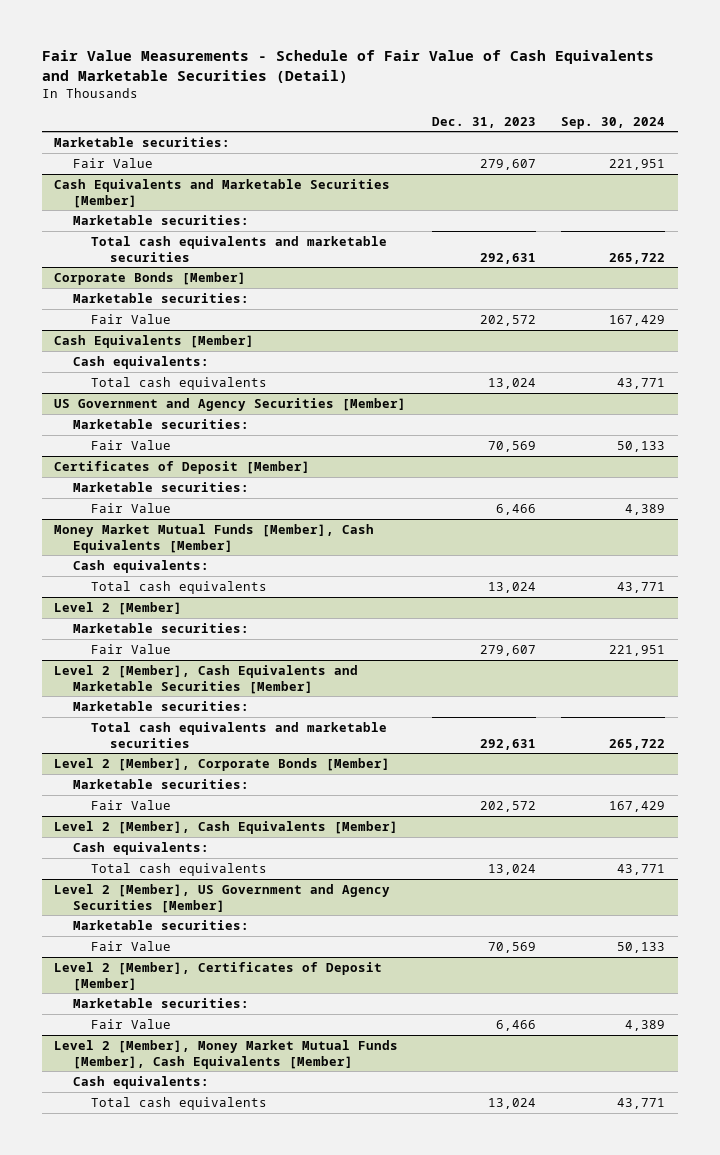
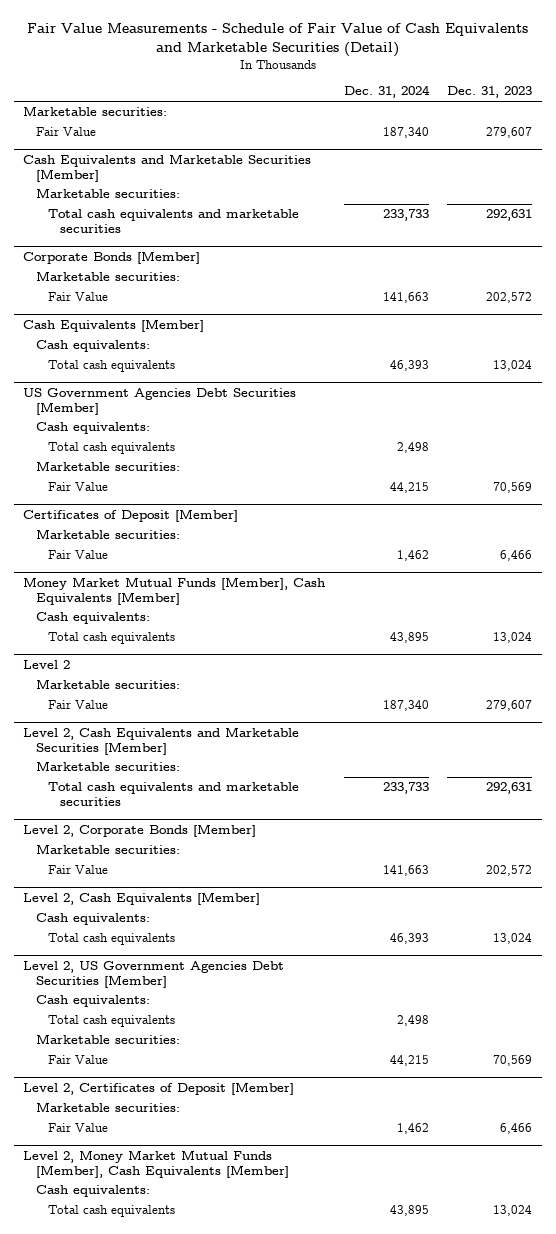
- | Dec. 31, 2023 | Sep. 30, 2024
+ | Dec. 31, 2024 | Dec. 31, 2023
- US Government and Agency Securities [Member]
+ US Government Agencies Debt Securities [Member]
+ Cash equivalents:
+ Total cash equivalents | 2,498 |
- Level 2 [Member]
+ Level 2
- Level 2 [Member], Cash Equivalents and Marketable Securities [Member]
+ Level 2, Cash Equivalents and Marketable Securities [Member]
- Level 2 [Member], Corporate Bonds [Member]
+ Level 2, Corporate Bonds [Member]
- Level 2 [Member], Cash Equivalents [Member]
+ Level 2, Cash Equivalents [Member]
- Level 2 [Member], US Government and Agency Securities [Member]
+ Level 2, US Government Agencies Debt Securities [Member]
+ Cash equivalents:
+ Total cash equivalents | 2,498 |
- Level 2 [Member], Certificates of Deposit [Member]
+ Level 2, Certificates of Deposit [Member]
- Level 2 [Member], Money Market Mutual Funds [Member], Cash Equivalents [Member]
+ Level 2, Money Market Mutual Funds [Member], Cash Equivalents [Member]

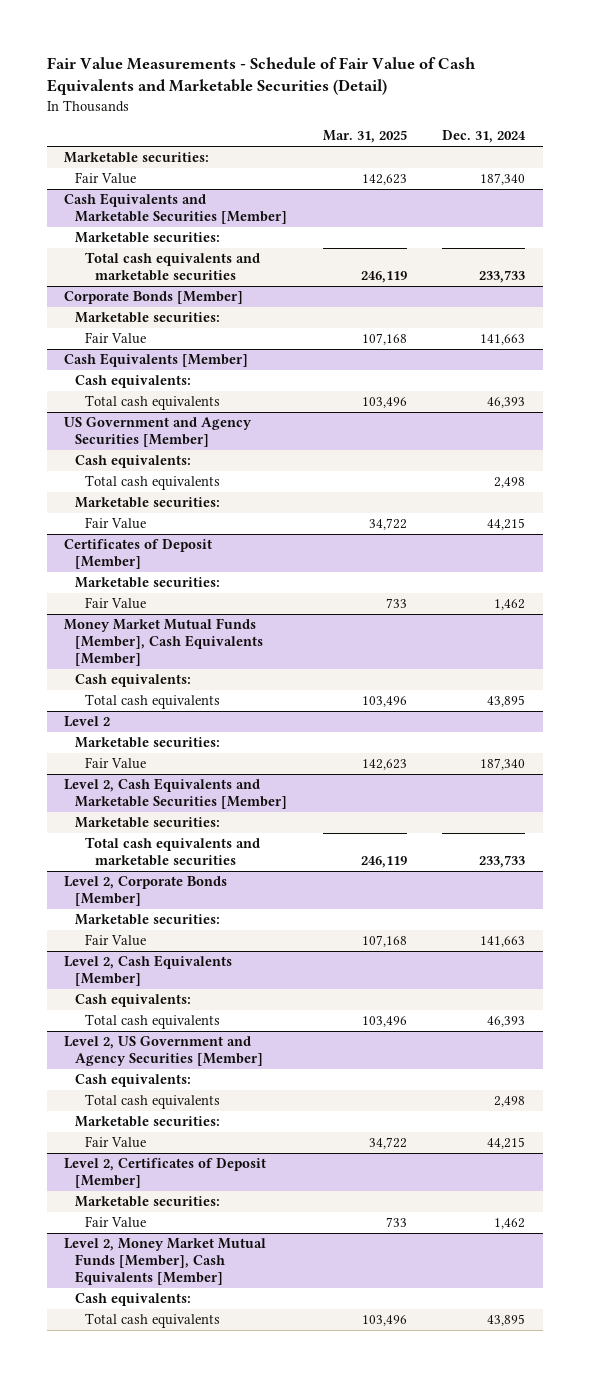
- | Dec. 31, 2024 | Dec. 31, 2023
+ | Mar. 31, 2025 | Dec. 31, 2024
- US Government Agencies Debt Securities [Member]
+ US Government and Agency Securities [Member]
- Level 2, US Government Agencies Debt Securities [Member]
+ Level 2, US Government and Agency Securities [Member]

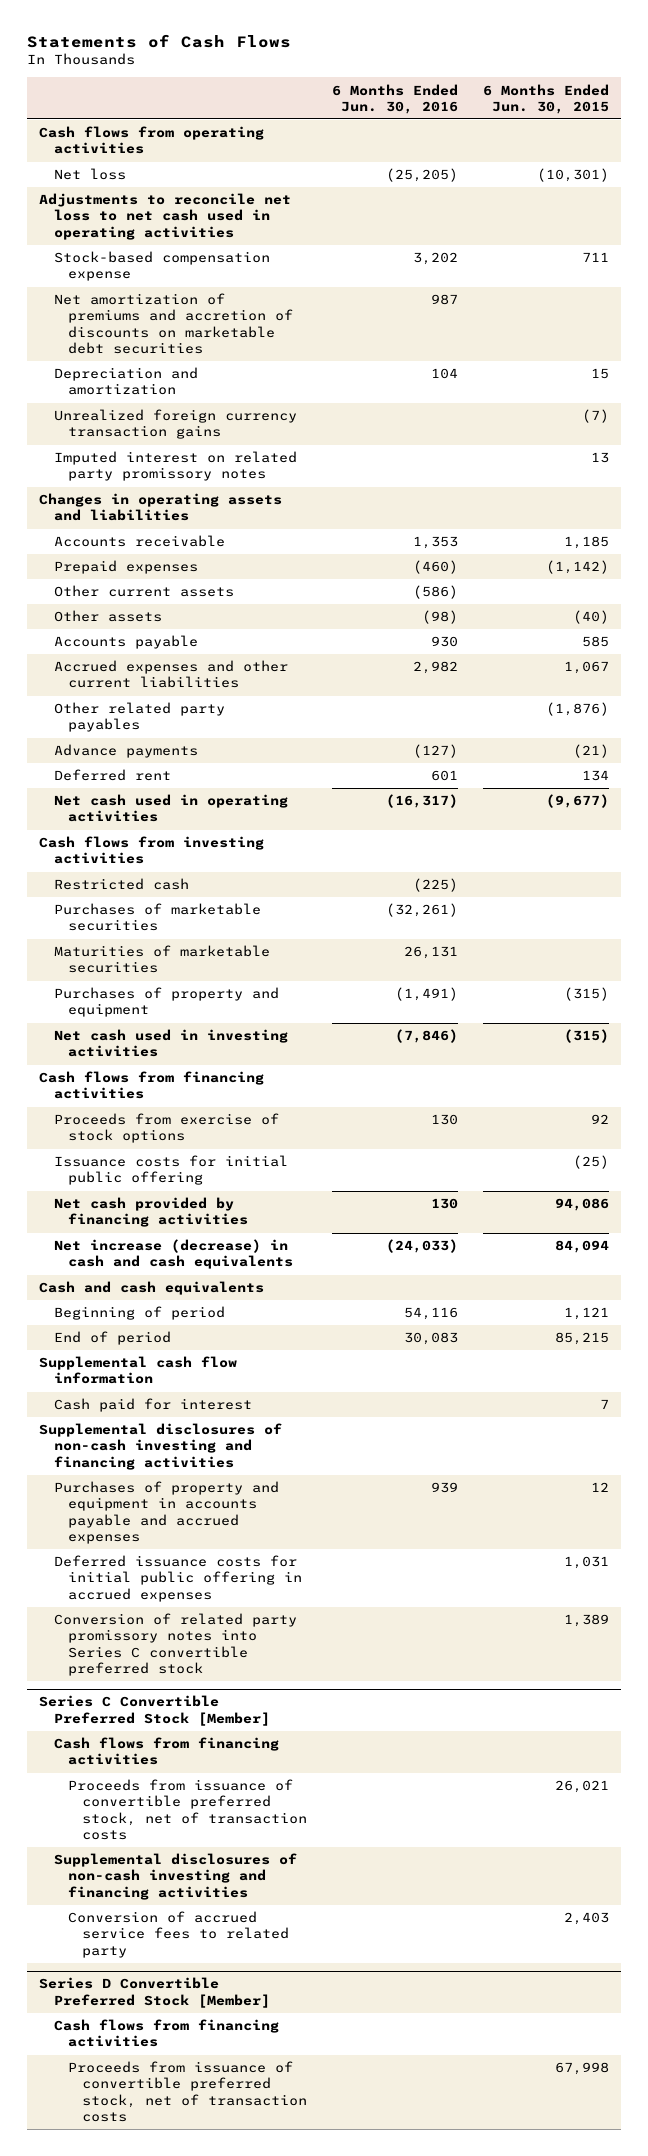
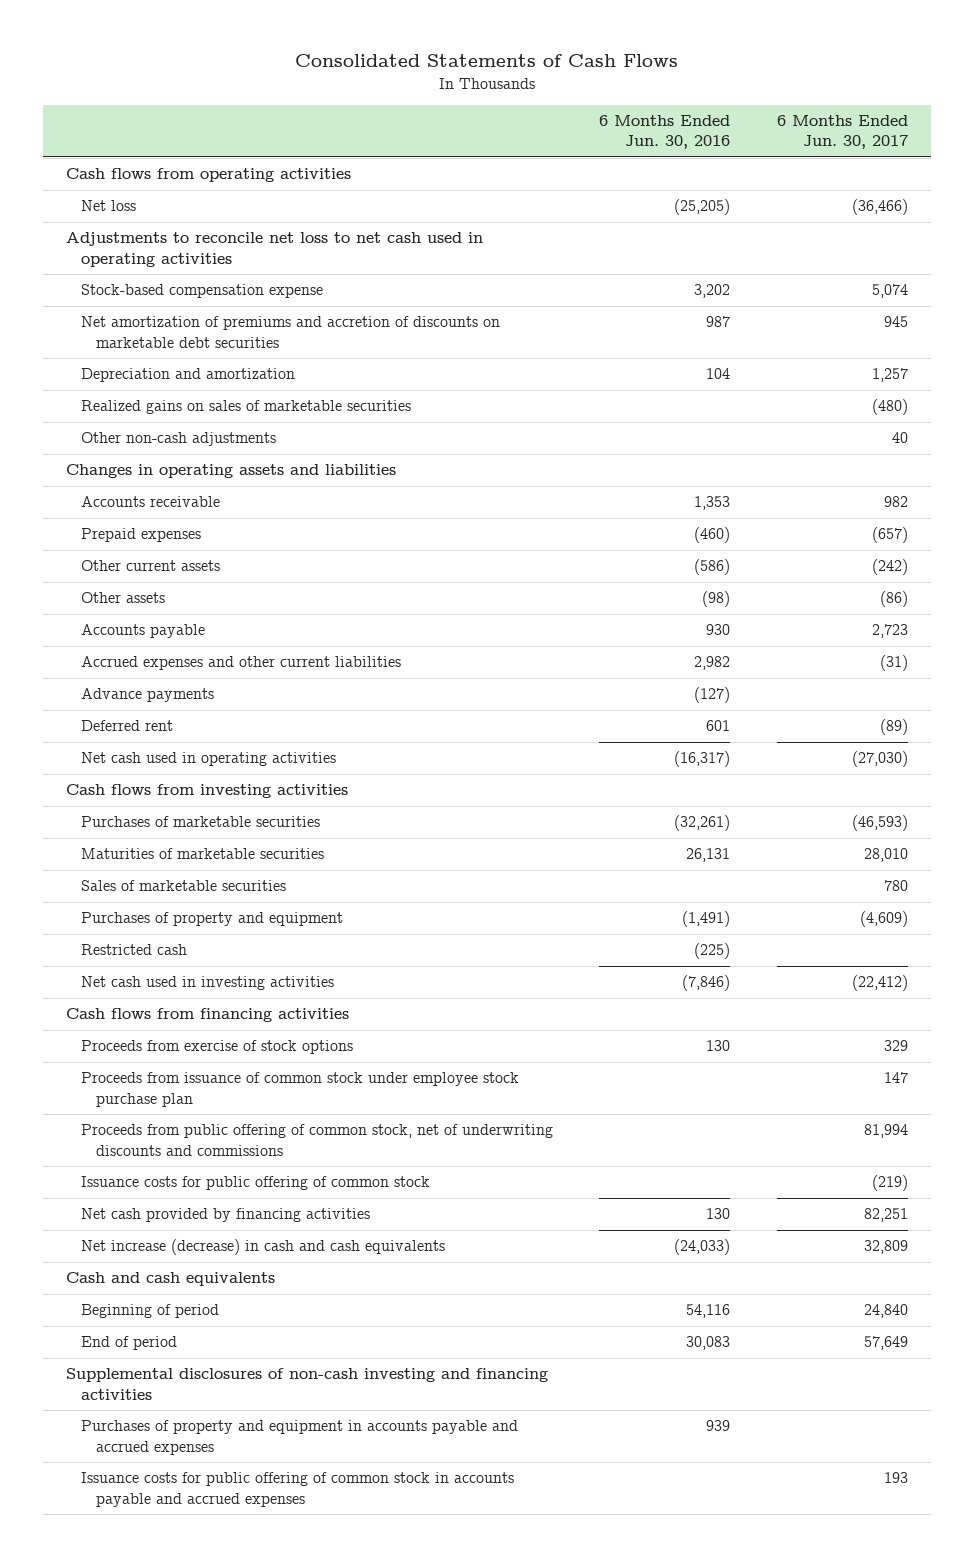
- Statements of Cash Flows
+ Consolidated Statements of Cash Flows
- | 6 Months Ended Jun. 30, 2016 | 6 Months Ended Jun. 30, 2015
+ | 6 Months Ended Jun. 30, 2016 | 6 Months Ended Jun. 30, 2017
- Unrealized foreign currency transaction gains | | (7)
- Imputed interest on related party promissory notes | | 13
+ Realized gains on sales of marketable securities | | (480)
+ Other non-cash adjustments | | 40
- Other related party payables | | (1,876)
+ Sales of marketable securities | | 780
moved down: Restricted cash | (225) |
- Issuance costs for initial public offering | | (25)
+ Proceeds from issuance of common stock under employee stock purchase plan | | 147
+ Proceeds from public offering of common stock, net of underwriting discounts and commissions | | 81,994
+ Issuance costs for public offering of common stock | | (219)
- Supplemental cash flow information
- Cash paid for interest | | 7
- Deferred issuance costs for initial public offering in accrued expenses | | 1,031
- Conversion of related party promissory notes into Series C convertible preferred stock | | 1,389
- Series C Convertible Preferred Stock [Member]
- Cash flows from financing activities
- Proceeds from issuance of convertible preferred stock, net of transaction costs | | 26,021
- Supplemental disclosures of non-cash investing and financing activities
- Conversion of accrued service fees to related party | | 2,403
- Series D Convertible Preferred Stock [Member]
- Cash flows from financing activities
- Proceeds from issuance of convertible preferred stock, net of transaction costs | | 67,998
+ Issuance costs for public offering of common stock in accounts payable and accrued expenses | | 193

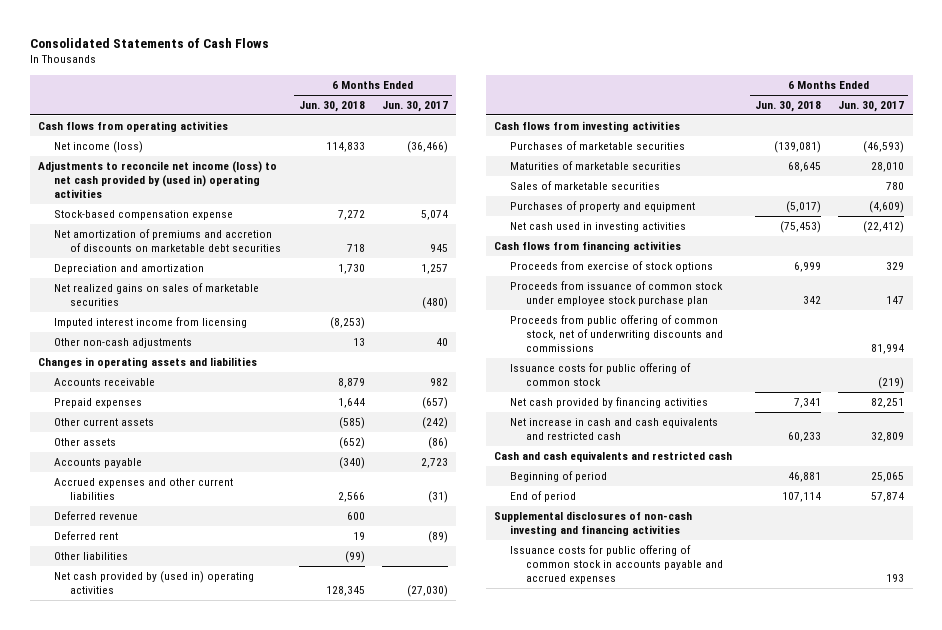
- | 6 Months Ended Jun. 30, 2016 | 6 Months Ended Jun. 30, 2017
+ | 6 Months Ended Jun. 30, 2018 | 6 Months Ended Jun. 30, 2017
- Net loss | (25,205) | (36,466)
- Adjustments to reconcile net loss to net cash used in operating activities
+ Net income (loss) | 114,833 | (36,466)
+ Adjustments to reconcile net income (loss) to net cash provided by (used in) operating activities
- Realized gains on sales of marketable securities | | (480)
+ Net realized gains on sales of marketable securities | | (480)
+ Imputed interest income from licensing | (8,253) |
- Advance payments | (127) |
+ Deferred revenue | 600 |
- Net cash used in operating activities | (16,317) | (27,030)
+ Other liabilities | (99) |
+ Net cash provided by (used in) operating activities | 128,345 | (27,030)
- Restricted cash | (225) |
- Net increase (decrease) in cash and cash equivalents | (24,033) | 32,809
- Cash and cash equivalents
- Beginning of period | 54,116 | 24,840
- End of period | 30,083 | 57,649
+ Net increase in cash and cash equivalents and restricted cash | 60,233 | 32,809
+ Cash and cash equivalents and restricted cash
+ Beginning of period | 46,881 | 25,065
+ End of period | 107,114 | 57,874
- Purchases of property and equipment in accounts payable and accrued expenses | 939 |

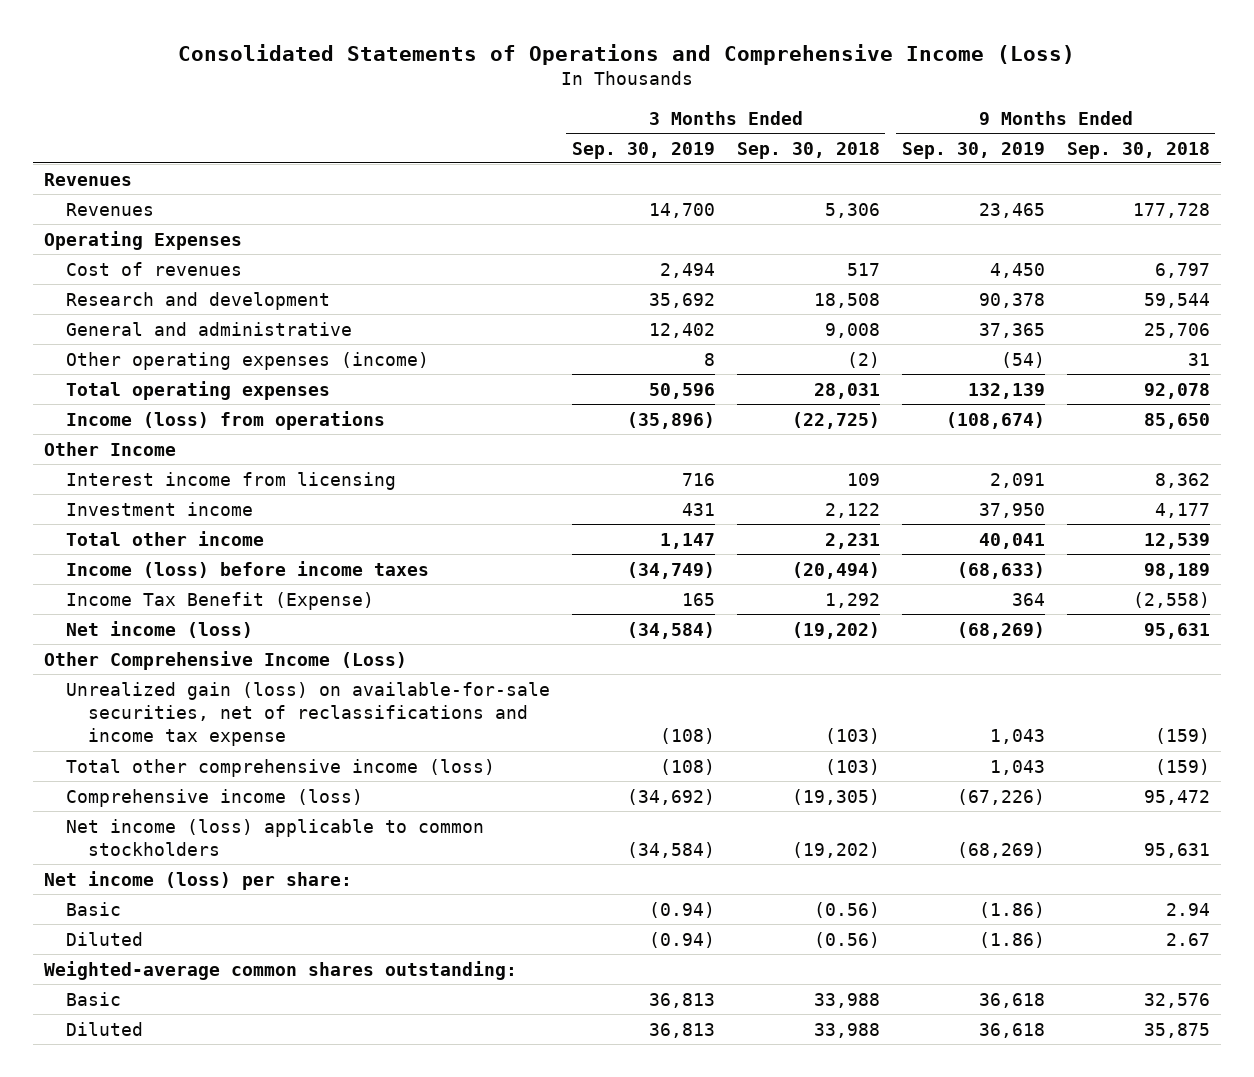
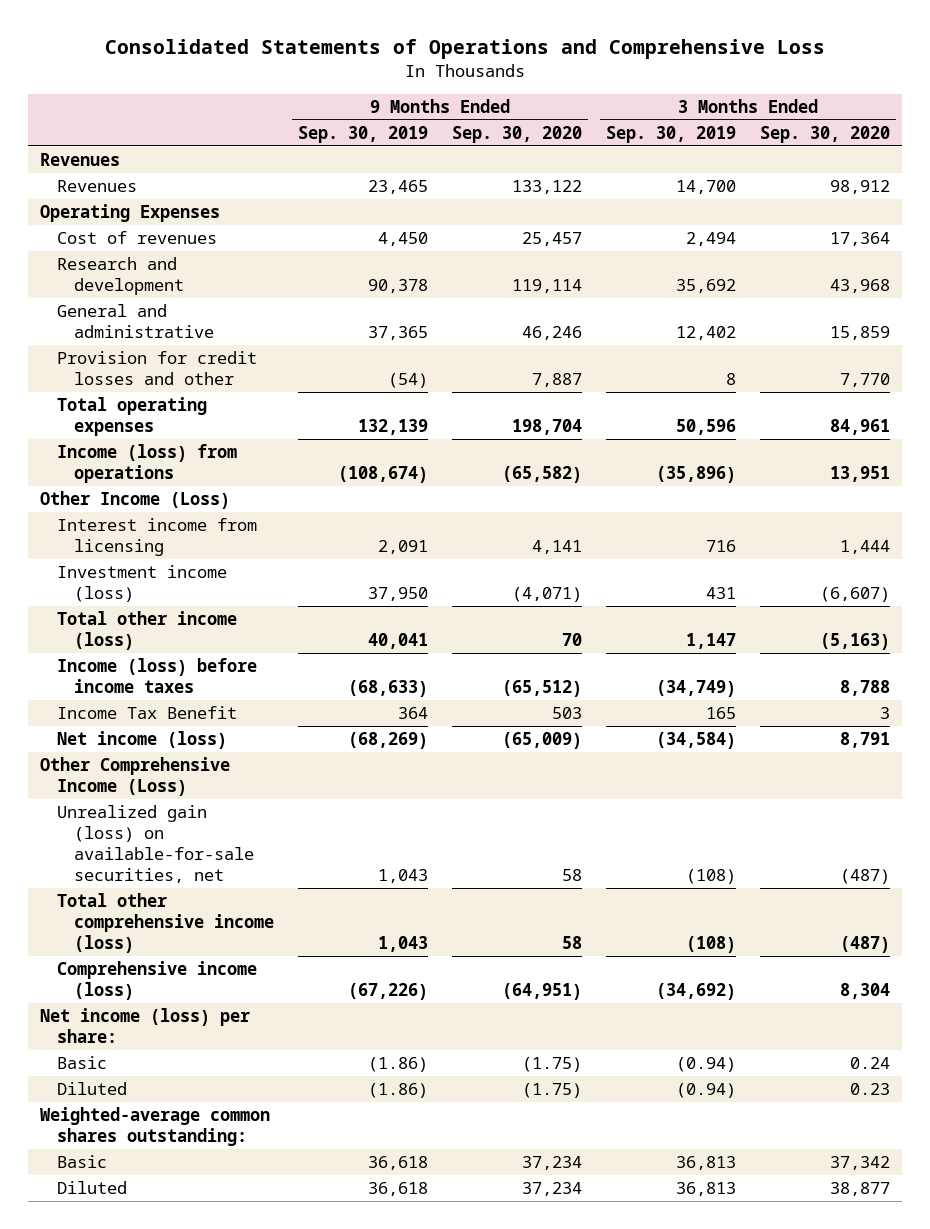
- Consolidated Statements of Operations and Comprehensive Income (Loss)
+ Consolidated Statements of Operations and Comprehensive Loss
- | 3 Months Ended Sep. 30, 2019 | 3 Months Ended Sep. 30, 2018 | 9 Months Ended Sep. 30, 2019 | 9 Months Ended Sep. 30, 2018
+ | 9 Months Ended Sep. 30, 2019 | 9 Months Ended Sep. 30, 2020 | 3 Months Ended Sep. 30, 2019 | 3 Months Ended Sep. 30, 2020
- Other operating expenses (income) | 8 | (2) | (54) | 31
+ Provision for credit losses and other | (54) | 7,887 | 8 | 7,770
- Other Income
+ Other Income (Loss)
- Investment income | 431 | 2,122 | 37,950 | 4,177
- Total other income | 1,147 | 2,231 | 40,041 | 12,539
+ Investment income (loss) | 37,950 | (4,071) | 431 | (6,607)
+ Total other income (loss) | 40,041 | 70 | 1,147 | (5,163)
- Income Tax Benefit (Expense) | 165 | 1,292 | 364 | (2,558)
+ Income Tax Benefit | 364 | 503 | 165 | 3
- Unrealized gain (loss) on available-for-sale securities, net of reclassifications and income tax expense | (108) | (103) | 1,043 | (159)
+ Unrealized gain (loss) on available-for-sale securities, net | 1,043 | 58 | (108) | (487)
- Net income (loss) applicable to common stockholders | (34,584) | (19,202) | (68,269) | 95,631

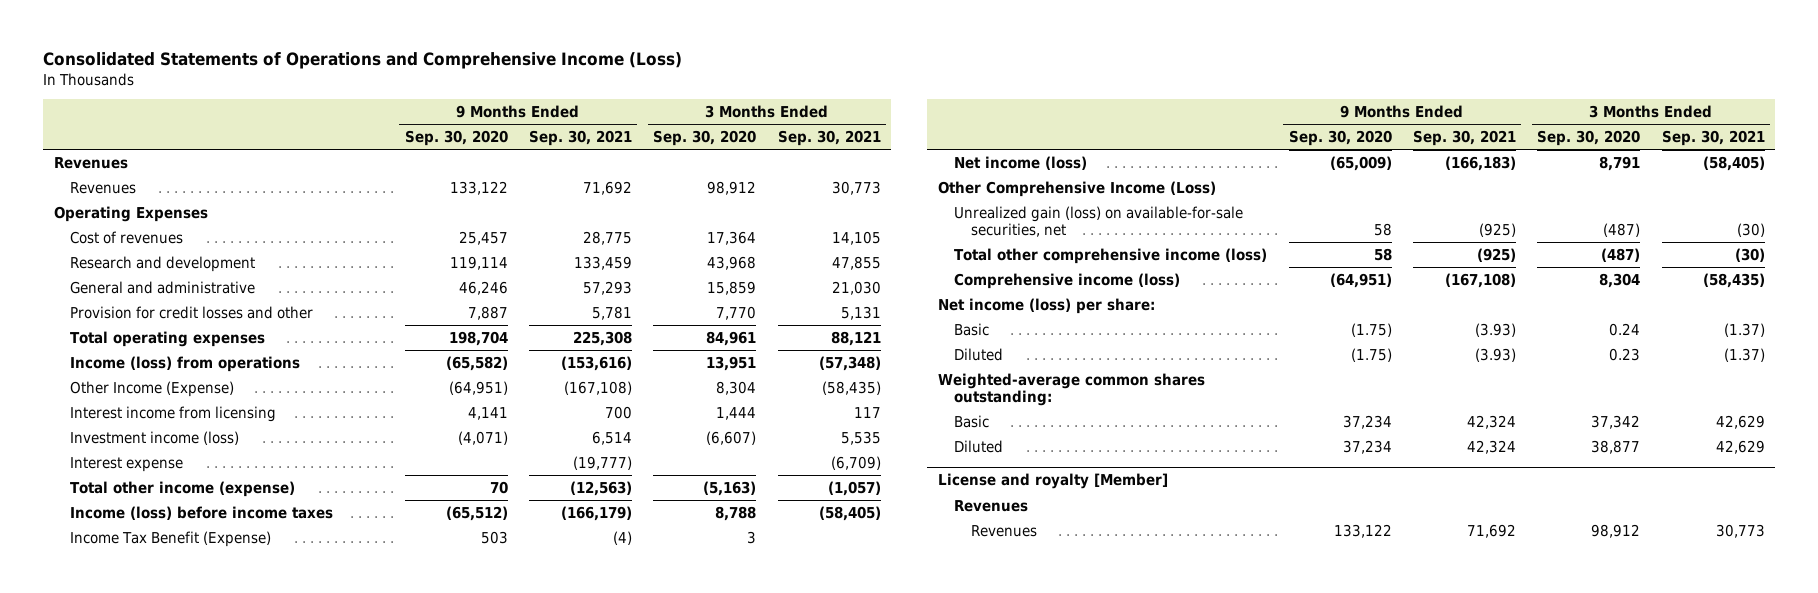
- Consolidated Statements of Operations and Comprehensive Loss
+ Consolidated Statements of Operations and Comprehensive Income (Loss)
- | 9 Months Ended Sep. 30, 2019 | 9 Months Ended Sep. 30, 2020 | 3 Months Ended Sep. 30, 2019 | 3 Months Ended Sep. 30, 2020
+ | 9 Months Ended Sep. 30, 2020 | 9 Months Ended Sep. 30, 2021 | 3 Months Ended Sep. 30, 2020 | 3 Months Ended Sep. 30, 2021
- Other Income (Loss)
+ Other Income (Expense) | (64,951) | (167,108) | 8,304 | (58,435)
- Total other income (loss) | 40,041 | 70 | 1,147 | (5,163)
+ Interest expense | | (19,777) | | (6,709)
+ Total other income (expense) | 70 | (12,563) | (5,163) | (1,057)
- Income Tax Benefit | 364 | 503 | 165 | 3
+ Income Tax Benefit (Expense) | 503 | (4) | 3 |
+ License and royalty [Member]
+ Revenues
+ Revenues | 133,122 | 71,692 | 98,912 | 30,773

